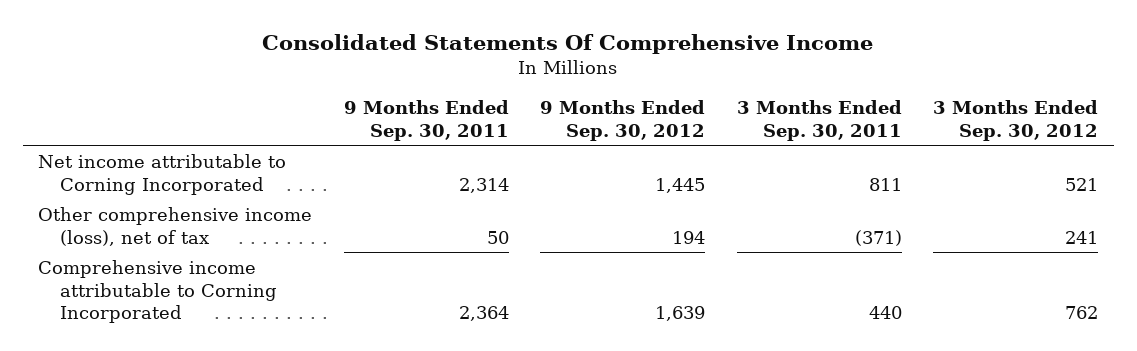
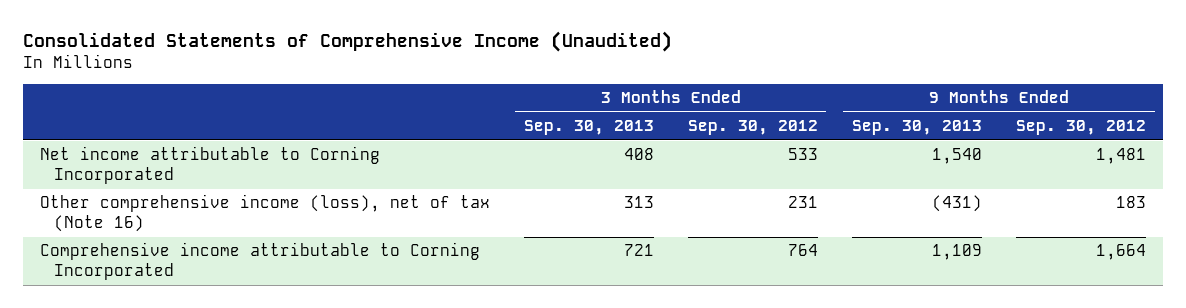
- Consolidated Statements Of Comprehensive Income
+ Consolidated Statements of Comprehensive Income (Unaudited)
- | 9 Months Ended Sep. 30, 2011 | 9 Months Ended Sep. 30, 2012 | 3 Months Ended Sep. 30, 2011 | 3 Months Ended Sep. 30, 2012
+ | 3 Months Ended Sep. 30, 2013 | 3 Months Ended Sep. 30, 2012 | 9 Months Ended Sep. 30, 2013 | 9 Months Ended Sep. 30, 2012
- Net income attributable to Corning Incorporated | 2,314 | 1,445 | 811 | 521
- Other comprehensive income (loss), net of tax | 50 | 194 | (371) | 241
- Comprehensive income attributable to Corning Incorporated | 2,364 | 1,639 | 440 | 762
+ Net income attributable to Corning Incorporated | 408 | 533 | 1,540 | 1,481
+ Other comprehensive income (loss), net of tax (Note 16) | 313 | 231 | (431) | 183
+ Comprehensive income attributable to Corning Incorporated | 721 | 764 | 1,109 | 1,664

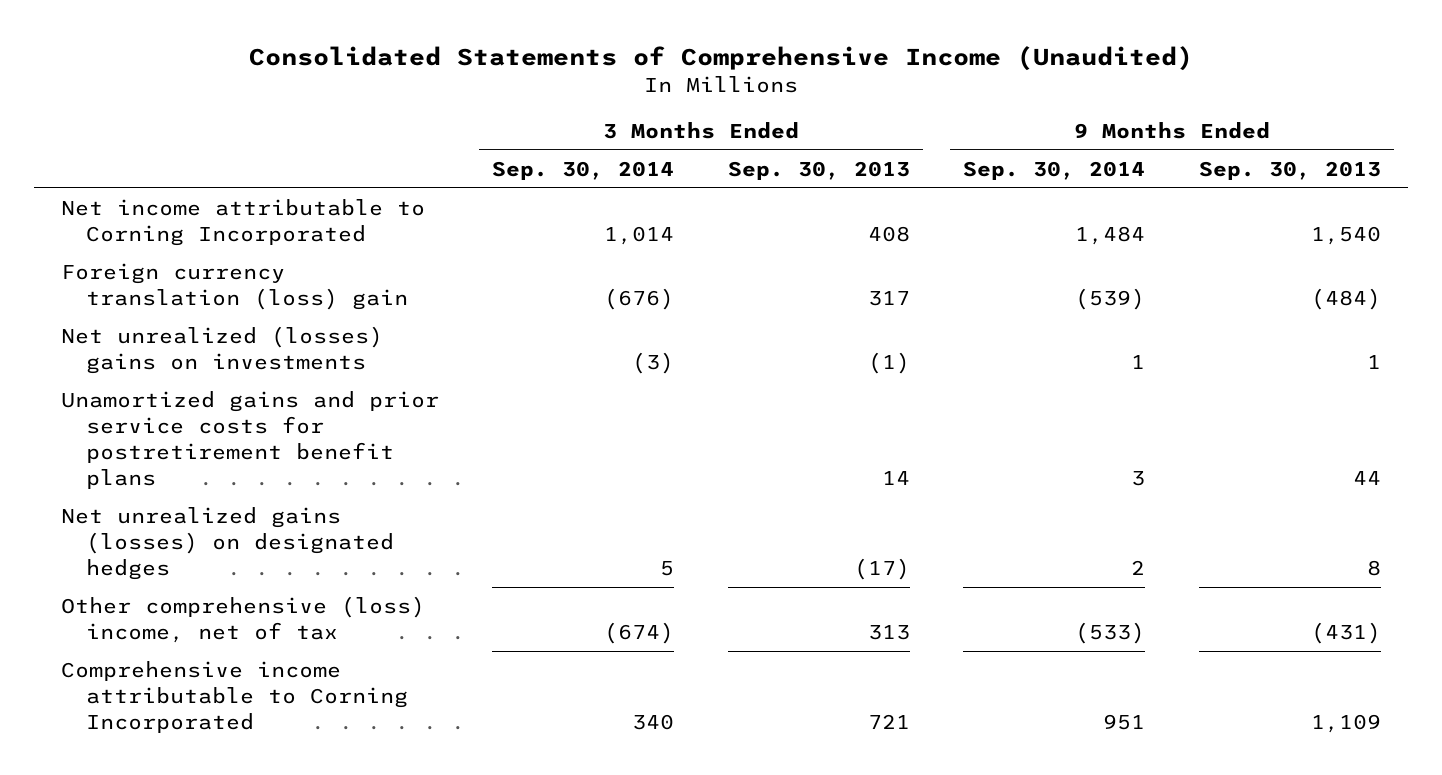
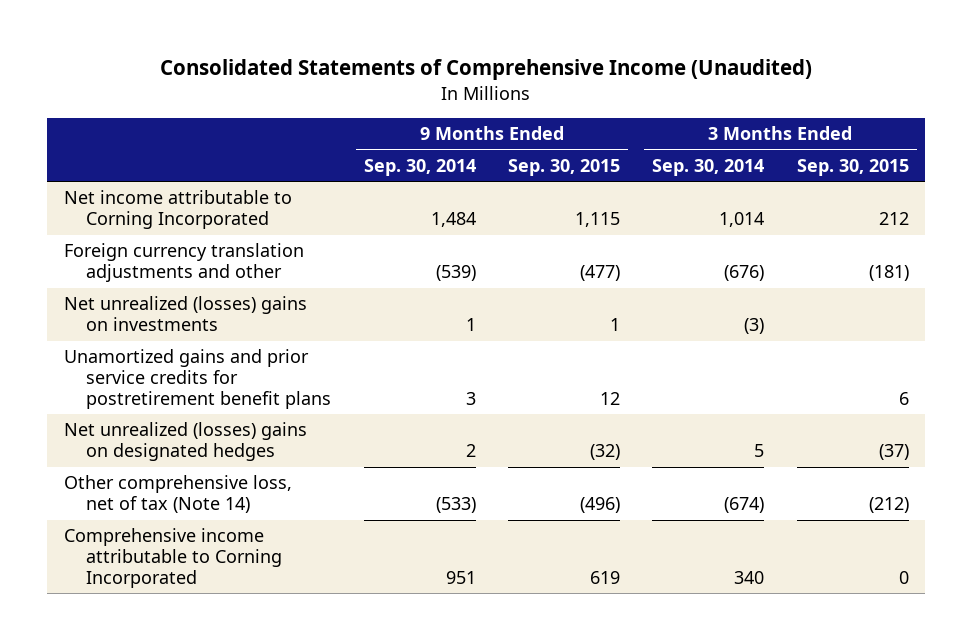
- | 3 Months Ended Sep. 30, 2014 | 3 Months Ended Sep. 30, 2013 | 9 Months Ended Sep. 30, 2014 | 9 Months Ended Sep. 30, 2013
+ | 9 Months Ended Sep. 30, 2014 | 9 Months Ended Sep. 30, 2015 | 3 Months Ended Sep. 30, 2014 | 3 Months Ended Sep. 30, 2015
- Foreign currency translation (loss) gain | (676) | 317 | (539) | (484)
+ Foreign currency translation adjustments and other | (539) | (477) | (676) | (181)
- Unamortized gains and prior service costs for postretirement benefit plans | | 14 | 3 | 44
- Net unrealized gains (losses) on designated hedges | 5 | (17) | 2 | 8
- Other comprehensive (loss) income, net of tax | (674) | 313 | (533) | (431)
+ Unamortized gains and prior service credits for postretirement benefit plans | 3 | 12 | | 6
+ Net unrealized (losses) gains on designated hedges | 2 | (32) | 5 | (37)
+ Other comprehensive loss, net of tax (Note 14) | (533) | (496) | (674) | (212)

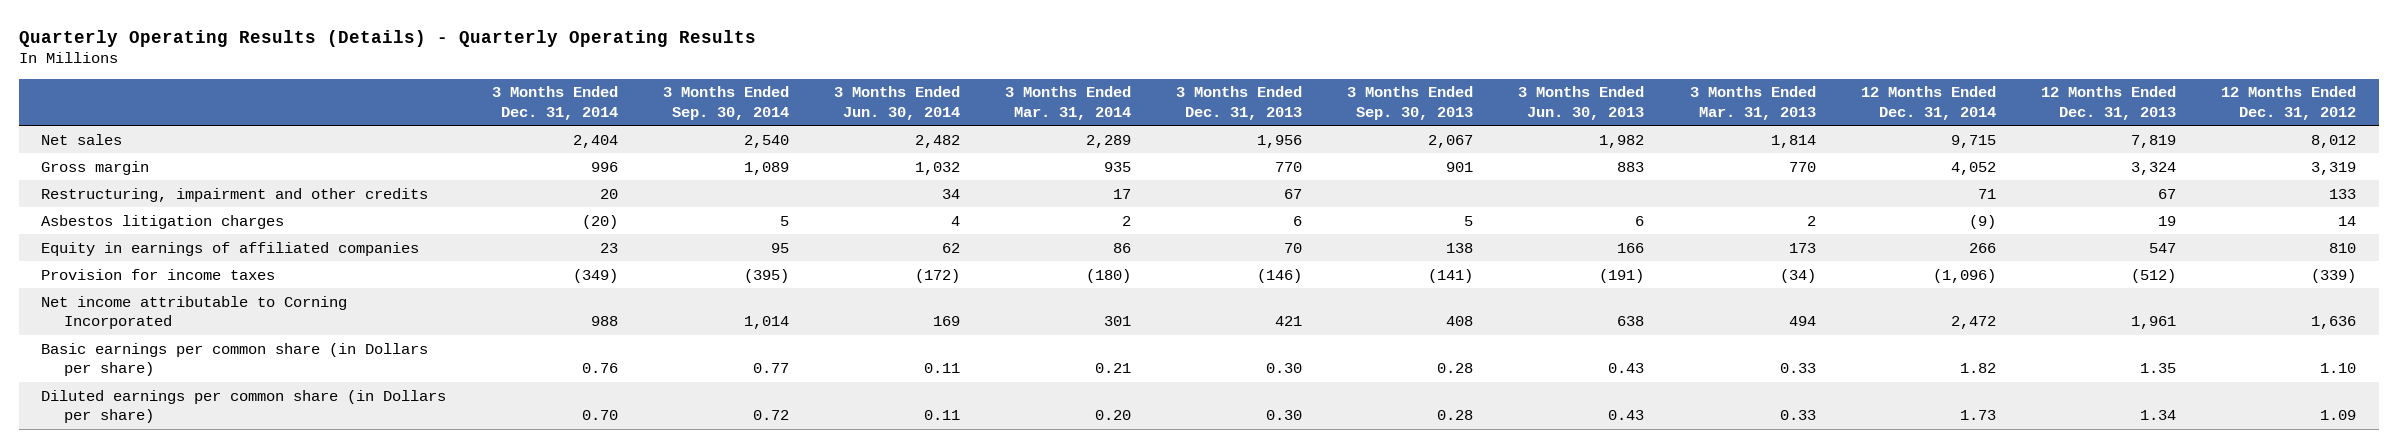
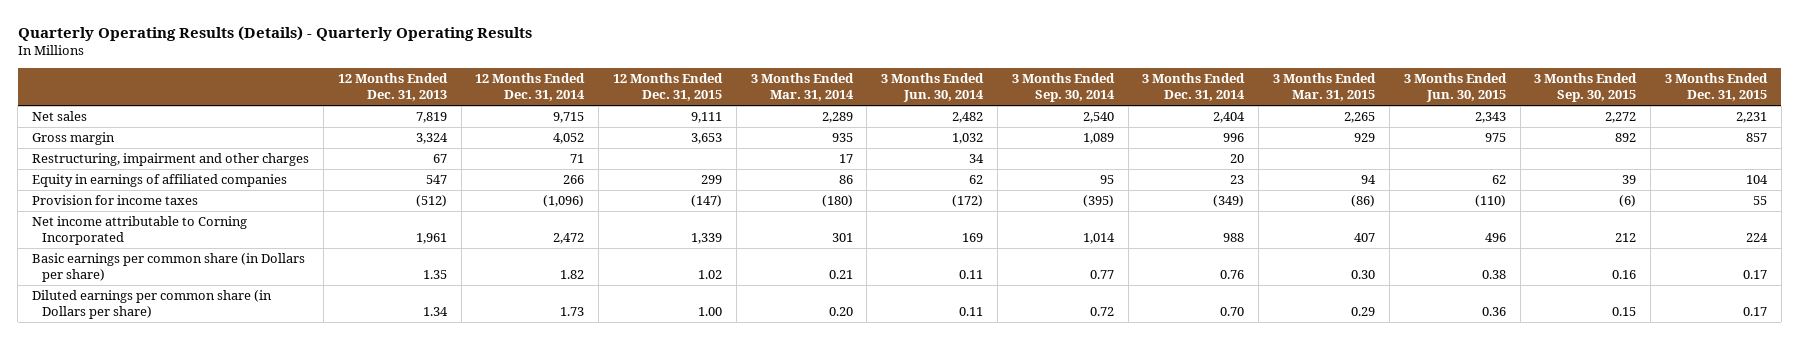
- | 3 Months Ended Dec. 31, 2014 | 3 Months Ended Sep. 30, 2014 | 3 Months Ended Jun. 30, 2014 | 3 Months Ended Mar. 31, 2014 | 3 Months Ended Dec. 31, 2013 | 3 Months Ended Sep. 30, 2013 | 3 Months Ended Jun. 30, 2013 | 3 Months Ended Mar. 31, 2013 | 12 Months Ended Dec. 31, 2014 | 12 Months Ended Dec. 31, 2013 | 12 Months Ended Dec. 31, 2012
+ | 12 Months Ended Dec. 31, 2013 | 12 Months Ended Dec. 31, 2014 | 12 Months Ended Dec. 31, 2015 | 3 Months Ended Mar. 31, 2014 | 3 Months Ended Jun. 30, 2014 | 3 Months Ended Sep. 30, 2014 | 3 Months Ended Dec. 31, 2014 | 3 Months Ended Mar. 31, 2015 | 3 Months Ended Jun. 30, 2015 | 3 Months Ended Sep. 30, 2015 | 3 Months Ended Dec. 31, 2015
- Restructuring, impairment and other credits | 20 | | 34 | 17 | 67 | | | | 71 | 67 | 133
- Asbestos litigation charges | (20) | 5 | 4 | 2 | 6 | 5 | 6 | 2 | (9) | 19 | 14
+ Restructuring, impairment and other charges | 67 | 71 | | 17 | 34 | | 20 | | | |

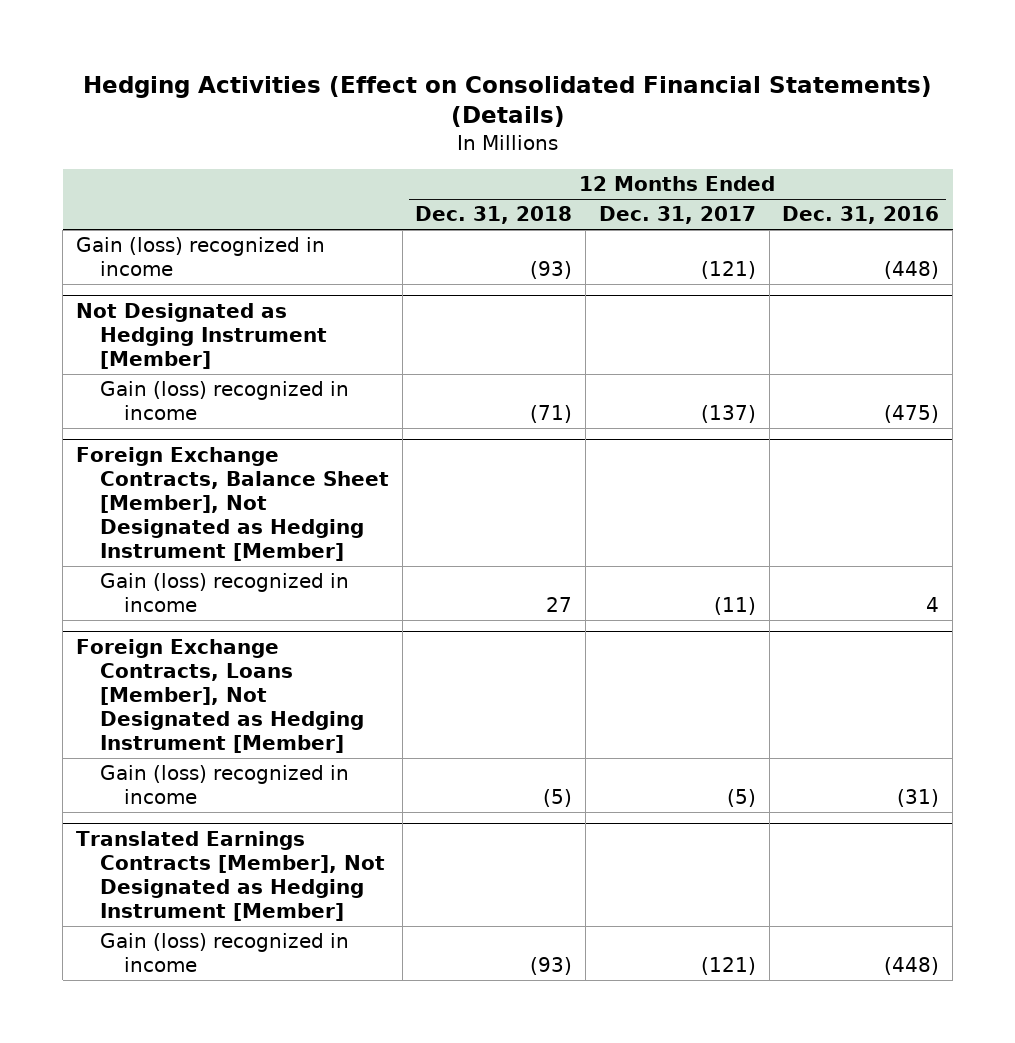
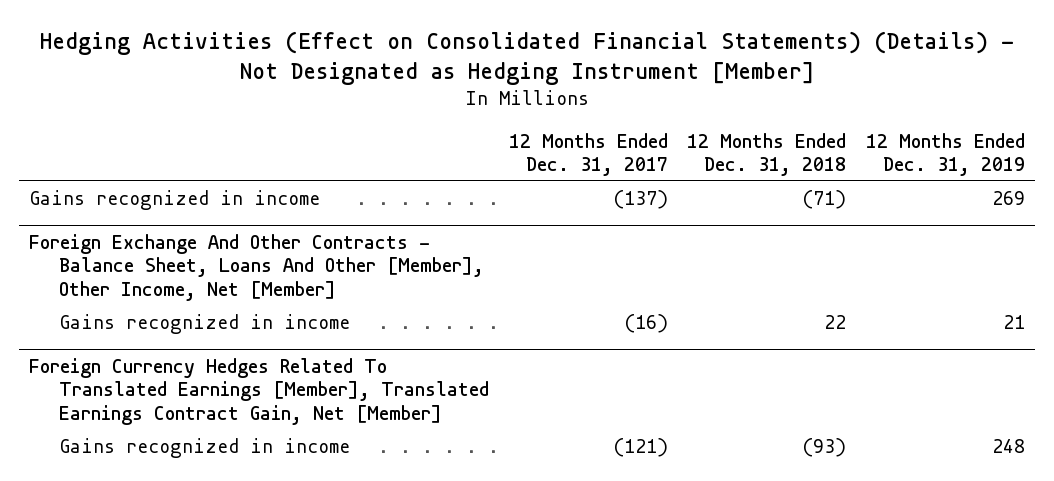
- Hedging Activities (Effect on Consolidated Financial Statements) (Details)
+ Hedging Activities (Effect on Consolidated Financial Statements) (Details) - Not Designated as Hedging Instrument [Member]
- | 12 Months Ended Dec. 31, 2018 | 12 Months Ended Dec. 31, 2017 | 12 Months Ended Dec. 31, 2016
+ | 12 Months Ended Dec. 31, 2017 | 12 Months Ended Dec. 31, 2018 | 12 Months Ended Dec. 31, 2019
- Gain (loss) recognized in income | (93) | (121) | (448)
- Not Designated as Hedging Instrument [Member]
- Gain (loss) recognized in income | (71) | (137) | (475)
- Foreign Exchange Contracts, Balance Sheet [Member], Not Designated as Hedging Instrument [Member]
- Gain (loss) recognized in income | 27 | (11) | 4
- Foreign Exchange Contracts, Loans [Member], Not Designated as Hedging Instrument [Member]
- Gain (loss) recognized in income | (5) | (5) | (31)
- Translated Earnings Contracts [Member], Not Designated as Hedging Instrument [Member]
- Gain (loss) recognized in income | (93) | (121) | (448)
+ Gains recognized in income | (137) | (71) | 269
+ Foreign Exchange And Other Contracts - Balance Sheet, Loans And Other [Member], Other Income, Net [Member]
+ Gains recognized in income | (16) | 22 | 21
+ Foreign Currency Hedges Related To Translated Earnings [Member], Translated Earnings Contract Gain, Net [Member]
+ Gains recognized in income | (121) | (93) | 248

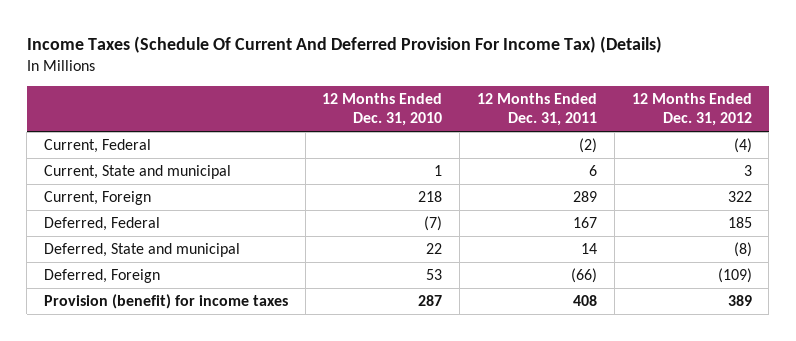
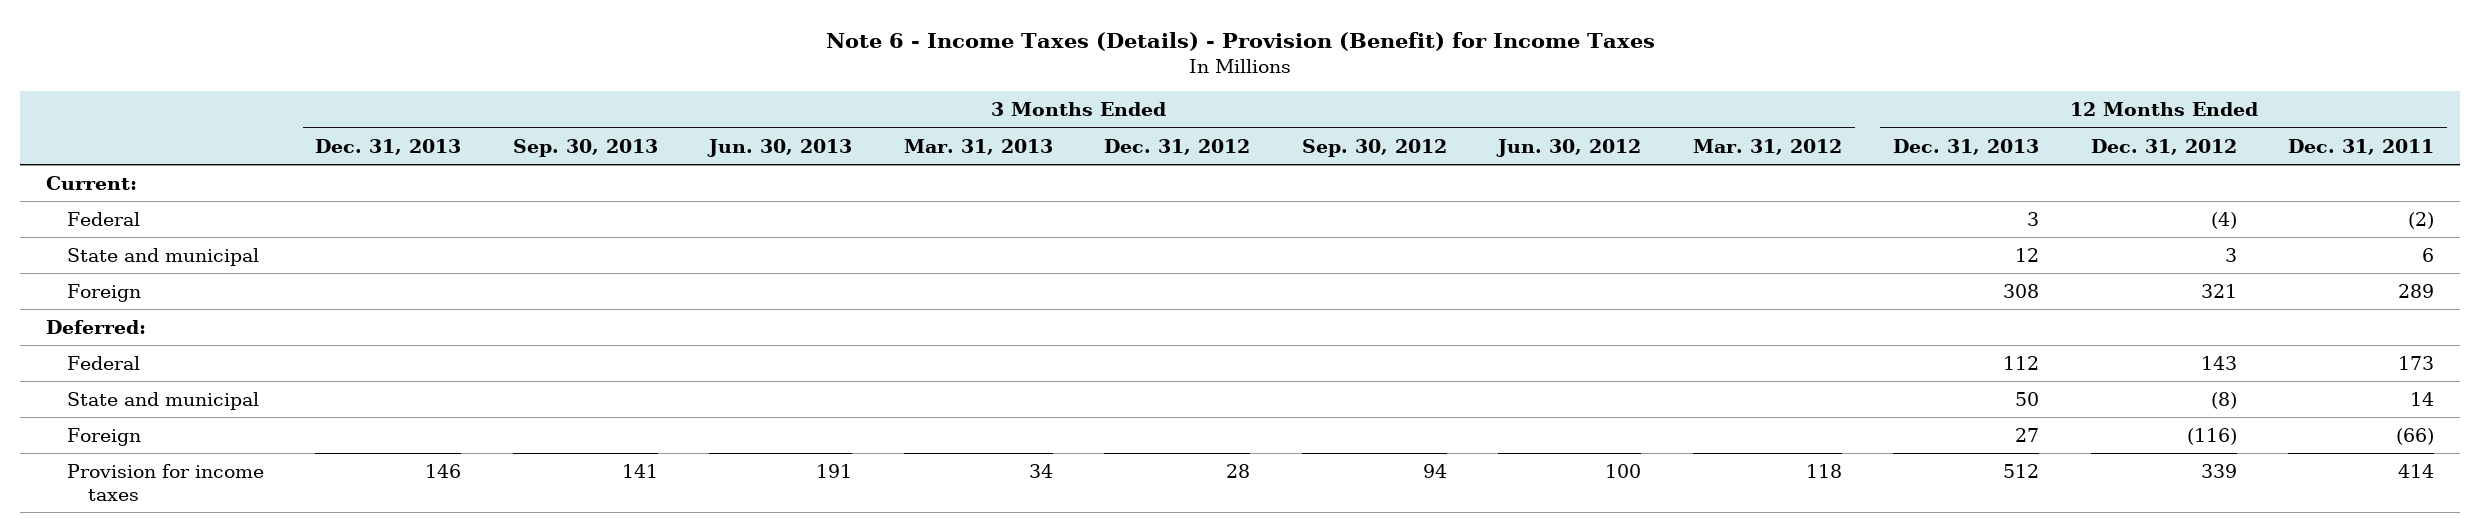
- Income Taxes (Schedule Of Current And Deferred Provision For Income Tax) (Details)
+ Note 6 - Income Taxes (Details) - Provision (Benefit) for Income Taxes
- | 12 Months Ended Dec. 31, 2010 | 12 Months Ended Dec. 31, 2011 | 12 Months Ended Dec. 31, 2012
+ | 3 Months Ended Dec. 31, 2013 | 3 Months Ended Sep. 30, 2013 | 3 Months Ended Jun. 30, 2013 | 3 Months Ended Mar. 31, 2013 | 3 Months Ended Dec. 31, 2012 | 3 Months Ended Sep. 30, 2012 | 3 Months Ended Jun. 30, 2012 | 3 Months Ended Mar. 31, 2012 | 12 Months Ended Dec. 31, 2013 | 12 Months Ended Dec. 31, 2012 | 12 Months Ended Dec. 31, 2011
- Current, Federal | | (2) | (4)
- Current, State and municipal | 1 | 6 | 3
- Current, Foreign | 218 | 289 | 322
- Deferred, Federal | (7) | 167 | 185
- Deferred, State and municipal | 22 | 14 | (8)
- Deferred, Foreign | 53 | (66) | (109)
- Provision (benefit) for income taxes | 287 | 408 | 389
+ Current:
+ Federal | | | | | | | | | 3 | (4) | (2)
+ State and municipal | | | | | | | | | 12 | 3 | 6
+ Foreign | | | | | | | | | 308 | 321 | 289
+ Deferred:
+ Federal | | | | | | | | | 112 | 143 | 173
+ State and municipal | | | | | | | | | 50 | (8) | 14
+ Foreign | | | | | | | | | 27 | (116) | (66)
+ Provision for income taxes | 146 | 141 | 191 | 34 | 28 | 94 | 100 | 118 | 512 | 339 | 414

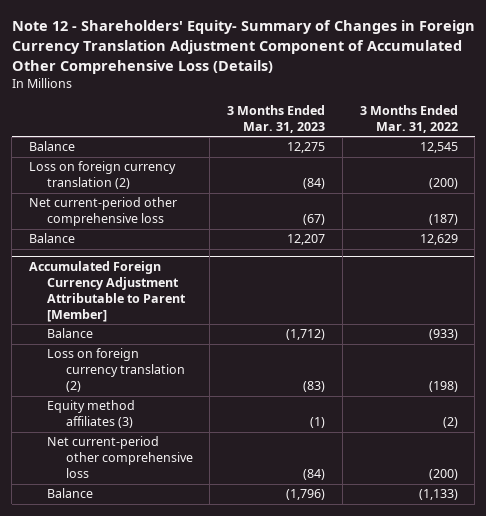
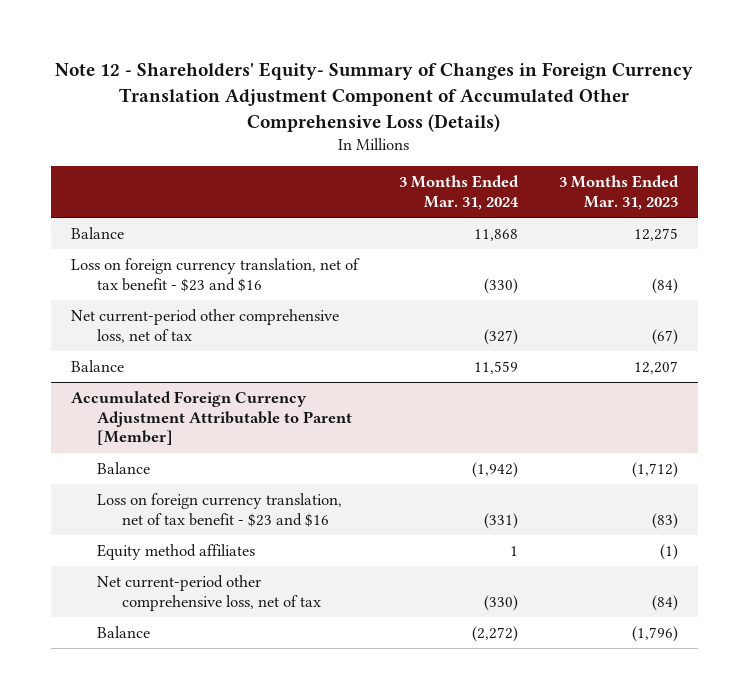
- | 3 Months Ended Mar. 31, 2023 | 3 Months Ended Mar. 31, 2022
+ | 3 Months Ended Mar. 31, 2024 | 3 Months Ended Mar. 31, 2023
- Loss on foreign currency translation (2) | (84) | (200)
- Net current-period other comprehensive loss | (67) | (187)
+ Loss on foreign currency translation, net of tax benefit - $23 and $16 | (330) | (84)
+ Net current-period other comprehensive loss, net of tax | (327) | (67)
@ Accumulated Foreign Currency Adjustment Attributable to Parent [Member]
- Loss on foreign currency translation (2) | (83) | (198)
- Equity method affiliates (3) | (1) | (2)
- Net current-period other comprehensive loss | (84) | (200)
+ Loss on foreign currency translation, net of tax benefit - $23 and $16 | (331) | (83)
+ Equity method affiliates | 1 | (1)
+ Net current-period other comprehensive loss, net of tax | (330) | (84)

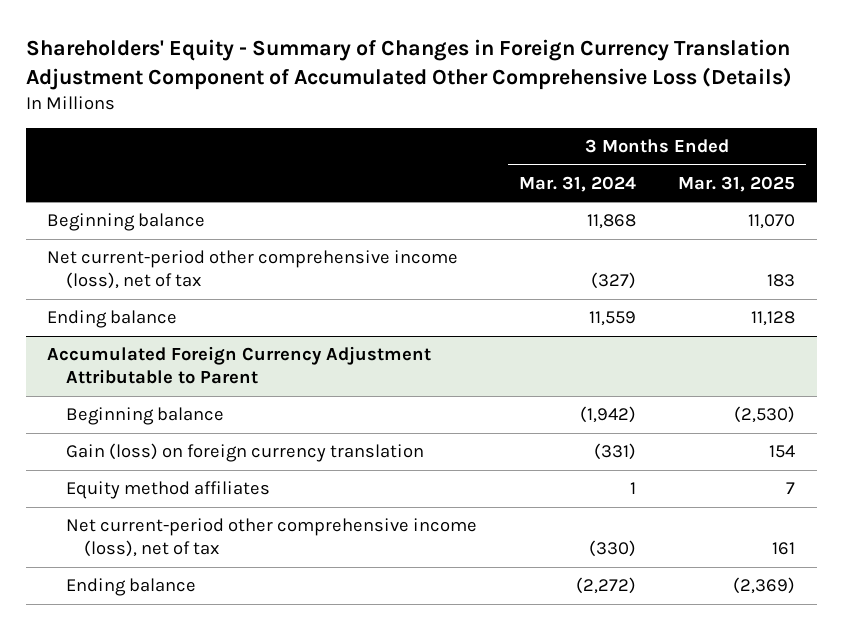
- Note 12 - Shareholders' Equity- Summary of Changes in Foreign Currency Translation Adjustment Component of Accumulated Other Comprehensive Loss (Details)
+ Shareholders' Equity - Summary of Changes in Foreign Currency Translation Adjustment Component of Accumulated Other Comprehensive Loss (Details)
- | 3 Months Ended Mar. 31, 2024 | 3 Months Ended Mar. 31, 2023
+ | 3 Months Ended Mar. 31, 2024 | 3 Months Ended Mar. 31, 2025
- Balance | 11,868 | 12,275
- Loss on foreign currency translation, net of tax benefit - $23 and $16 | (330) | (84)
- Net current-period other comprehensive loss, net of tax | (327) | (67)
- Balance | 11,559 | 12,207
- Accumulated Foreign Currency Adjustment Attributable to Parent [Member]
- Balance | (1,942) | (1,712)
- Loss on foreign currency translation, net of tax benefit - $23 and $16 | (331) | (83)
+ Beginning balance | 11,868 | 11,070
+ Net current-period other comprehensive income (loss), net of tax | (327) | 183
+ Ending balance | 11,559 | 11,128
+ Accumulated Foreign Currency Adjustment Attributable to Parent
+ Beginning balance | (1,942) | (2,530)
+ Gain (loss) on foreign currency translation | (331) | 154
- Net current-period other comprehensive loss, net of tax | (330) | (84)
- Balance | (2,272) | (1,796)
+ Net current-period other comprehensive income (loss), net of tax | (330) | 161
+ Ending balance | (2,272) | (2,369)

